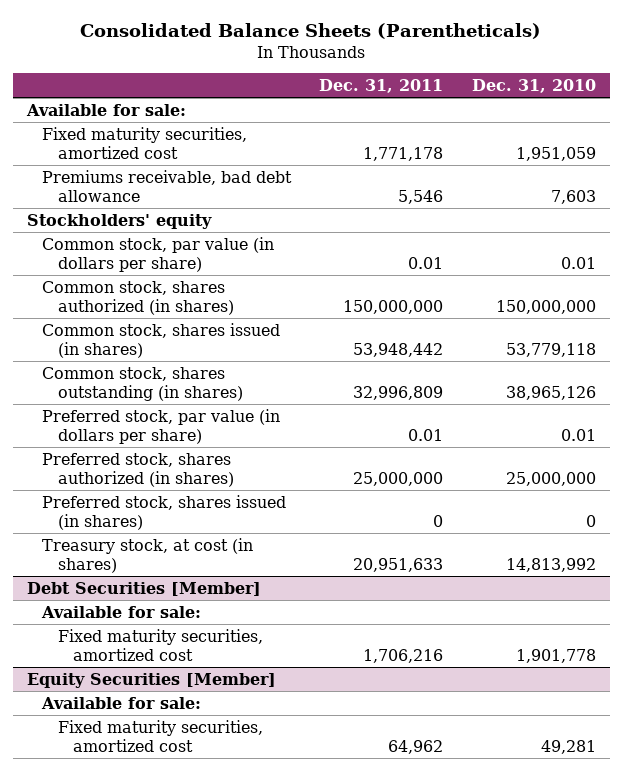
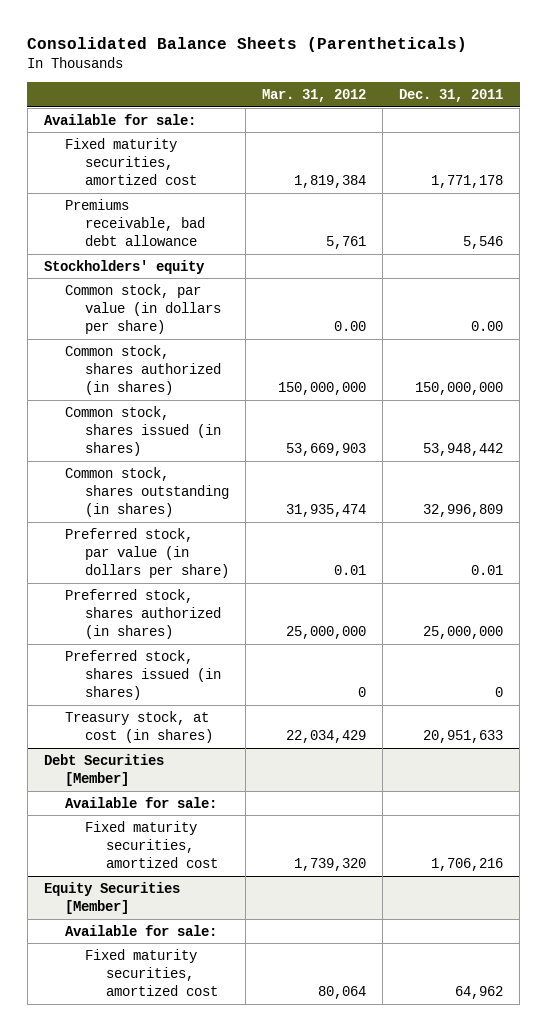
- | Dec. 31, 2011 | Dec. 31, 2010
+ | Mar. 31, 2012 | Dec. 31, 2011
- Common stock, par value (in dollars per share) | 0.01 | 0.01
+ Common stock, par value (in dollars per share) | 0.00 | 0.00

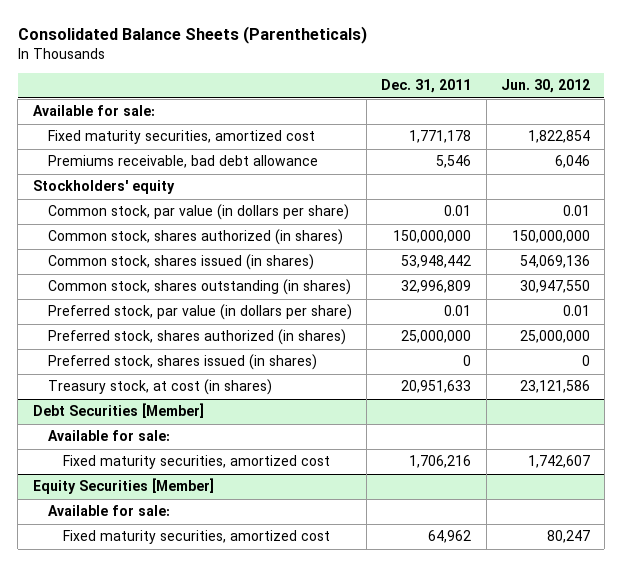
- | Mar. 31, 2012 | Dec. 31, 2011
+ | Dec. 31, 2011 | Jun. 30, 2012
- Common stock, par value (in dollars per share) | 0.00 | 0.00
+ Common stock, par value (in dollars per share) | 0.01 | 0.01

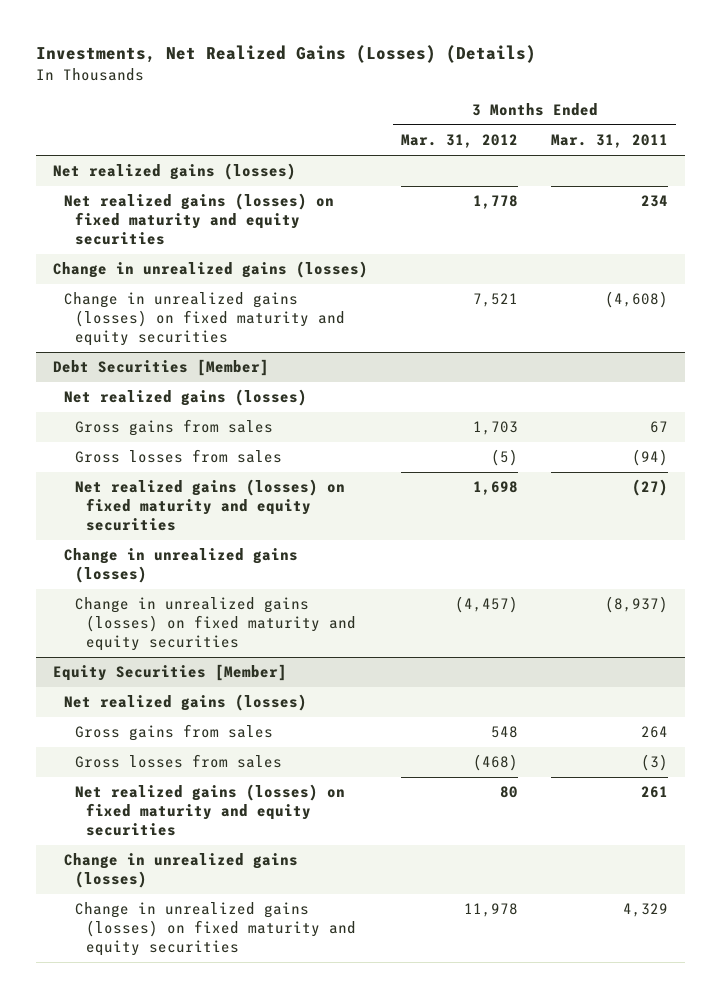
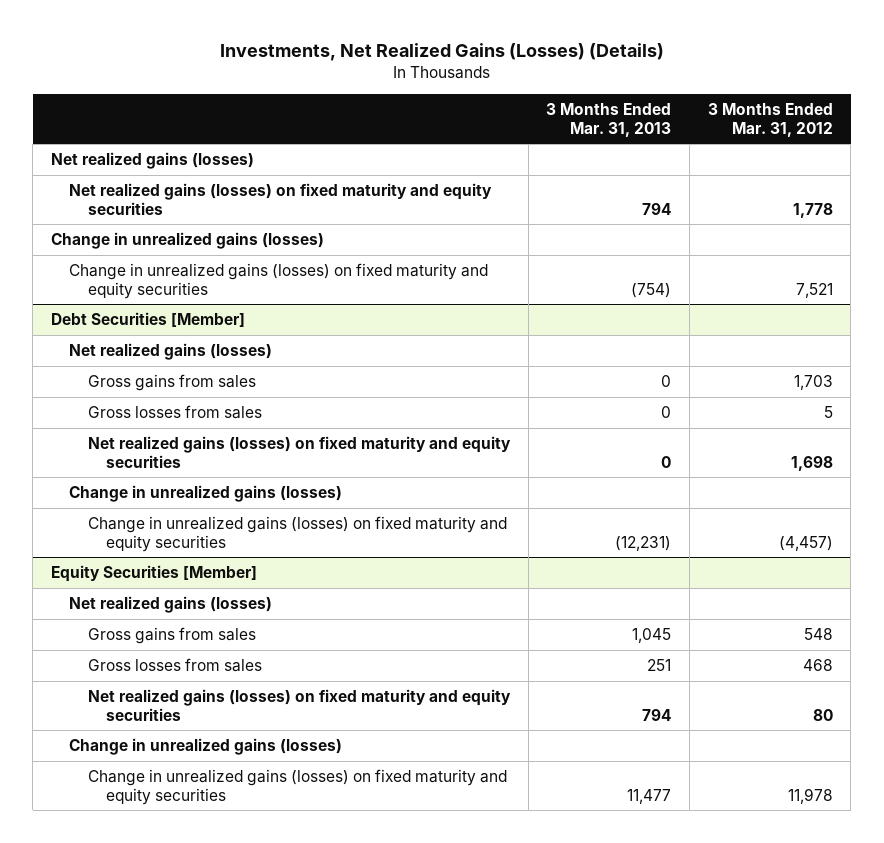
- | 3 Months Ended Mar. 31, 2012 | 3 Months Ended Mar. 31, 2011
+ | 3 Months Ended Mar. 31, 2013 | 3 Months Ended Mar. 31, 2012
@ Debt Securities [Member]
- Gross losses from sales | (5) | (94)
+ Gross losses from sales | 0 | 5
@ Equity Securities [Member]
- Gross losses from sales | (468) | (3)
+ Gross losses from sales | 251 | 468

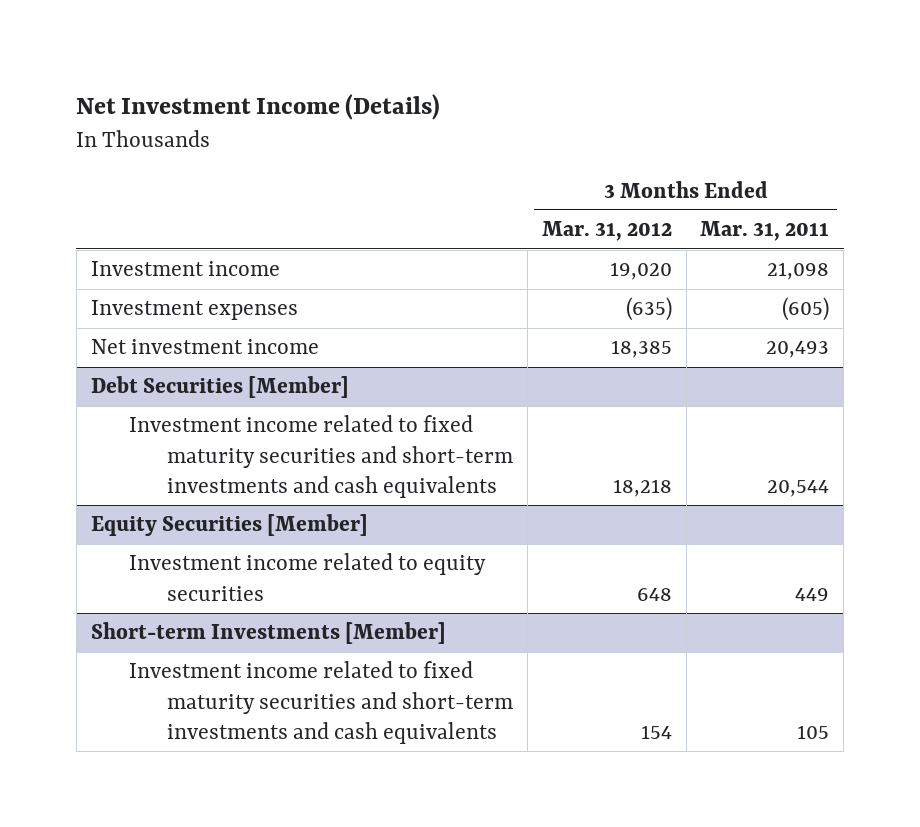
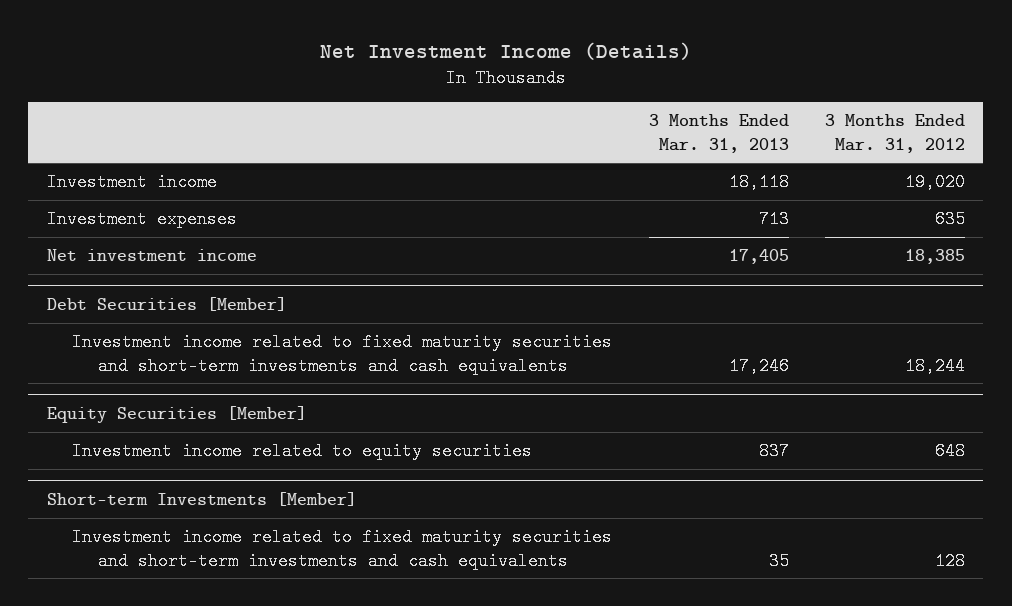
- | 3 Months Ended Mar. 31, 2012 | 3 Months Ended Mar. 31, 2011
+ | 3 Months Ended Mar. 31, 2013 | 3 Months Ended Mar. 31, 2012
- Investment expenses | (635) | (605)
+ Investment expenses | 713 | 635
@ Debt Securities [Member]
- Investment income related to fixed maturity securities and short-term investments and cash equivalents | 18,218 | 20,544
+ Investment income related to fixed maturity securities and short-term investments and cash equivalents | 17,246 | 18,244
@ Short-term Investments [Member]
- Investment income related to fixed maturity securities and short-term investments and cash equivalents | 154 | 105
+ Investment income related to fixed maturity securities and short-term investments and cash equivalents | 35 | 128

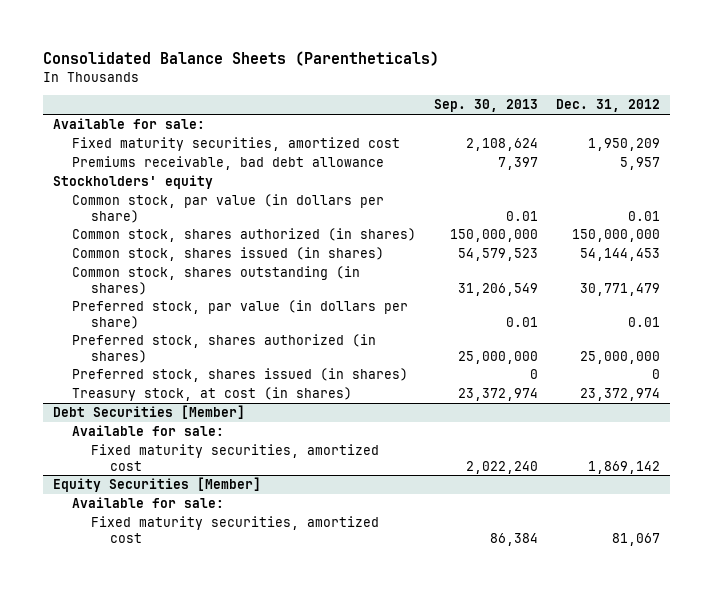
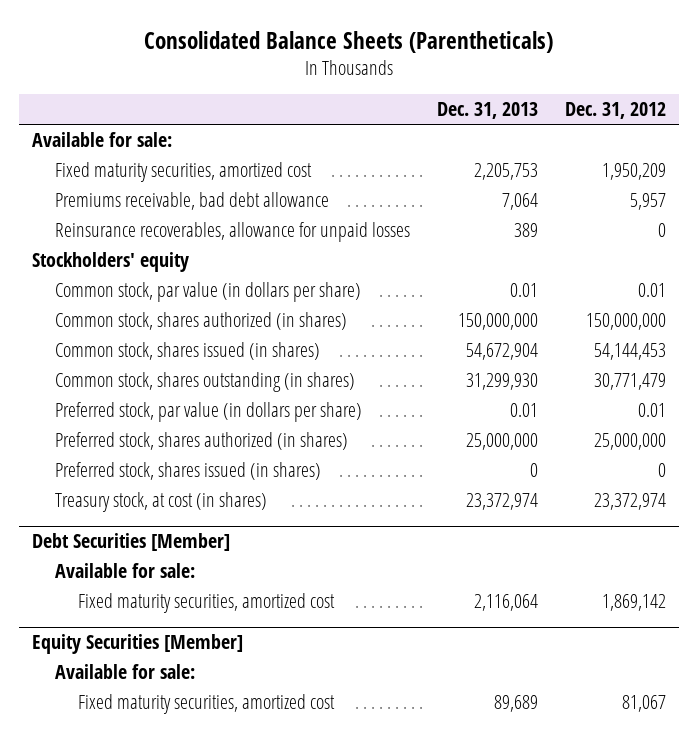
- | Sep. 30, 2013 | Dec. 31, 2012
+ | Dec. 31, 2013 | Dec. 31, 2012
+ Reinsurance recoverables, allowance for unpaid losses | 389 | 0

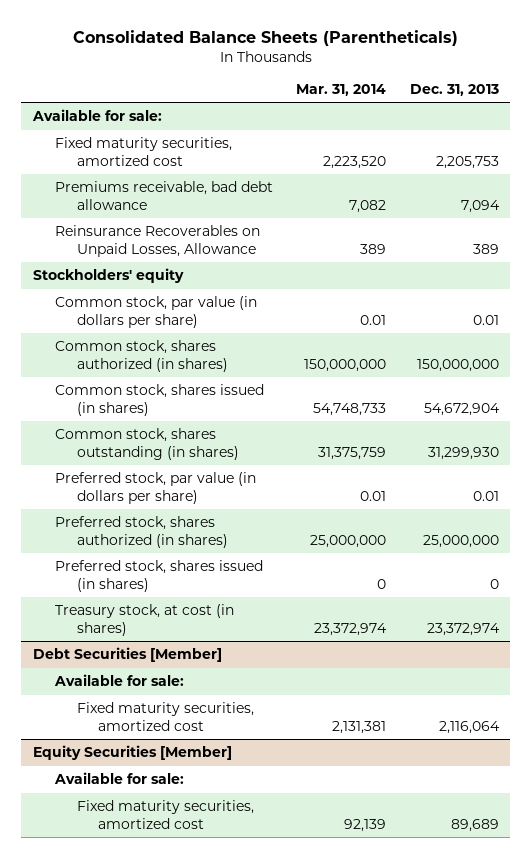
- | Dec. 31, 2013 | Dec. 31, 2012
+ | Mar. 31, 2014 | Dec. 31, 2013
- Premiums receivable, bad debt allowance | 7,064 | 5,957
- Reinsurance recoverables, allowance for unpaid losses | 389 | 0
+ Premiums receivable, bad debt allowance | 7,082 | 7,094
+ Reinsurance Recoverables on Unpaid Losses, Allowance | 389 | 389

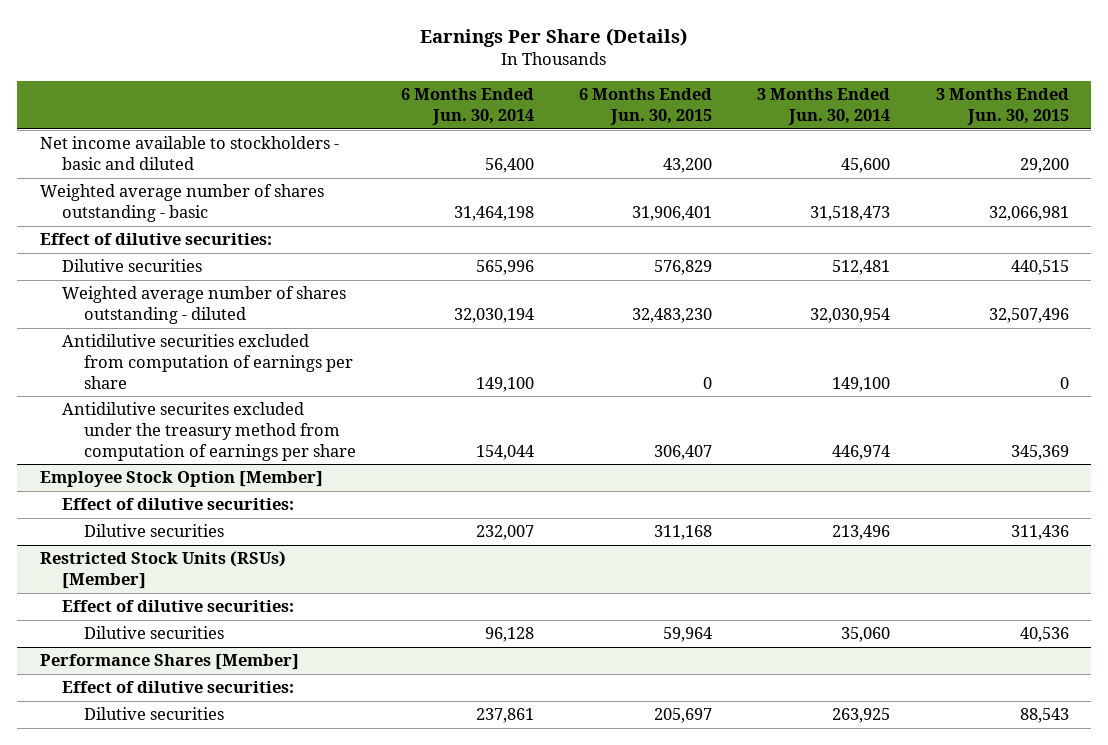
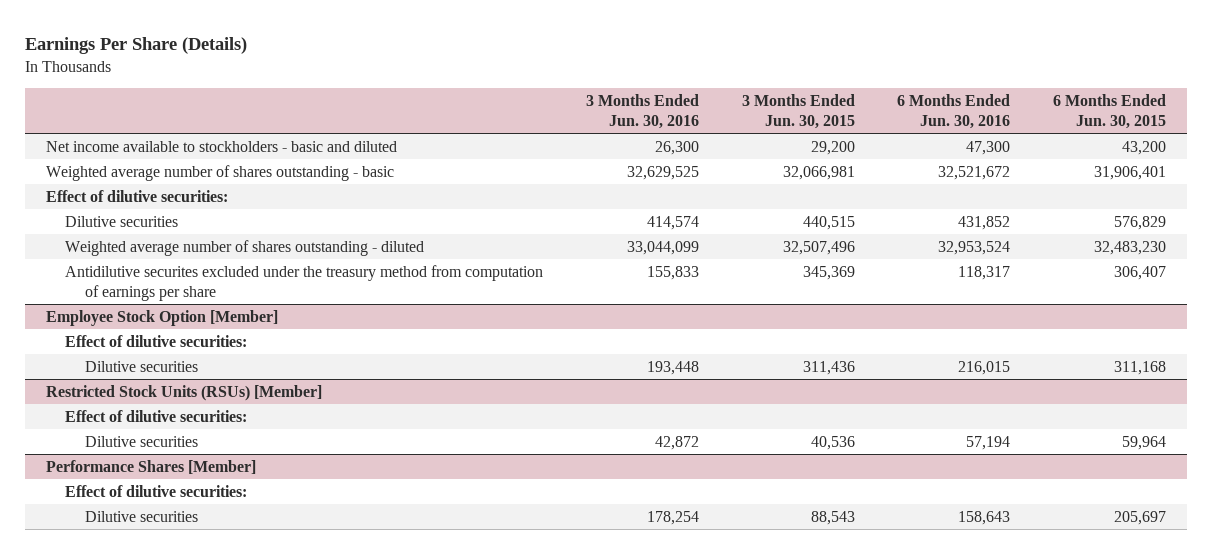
- | 6 Months Ended Jun. 30, 2014 | 6 Months Ended Jun. 30, 2015 | 3 Months Ended Jun. 30, 2014 | 3 Months Ended Jun. 30, 2015
+ | 3 Months Ended Jun. 30, 2016 | 3 Months Ended Jun. 30, 2015 | 6 Months Ended Jun. 30, 2016 | 6 Months Ended Jun. 30, 2015
- Antidilutive securities excluded from computation of earnings per share | 149,100 | 0 | 149,100 | 0

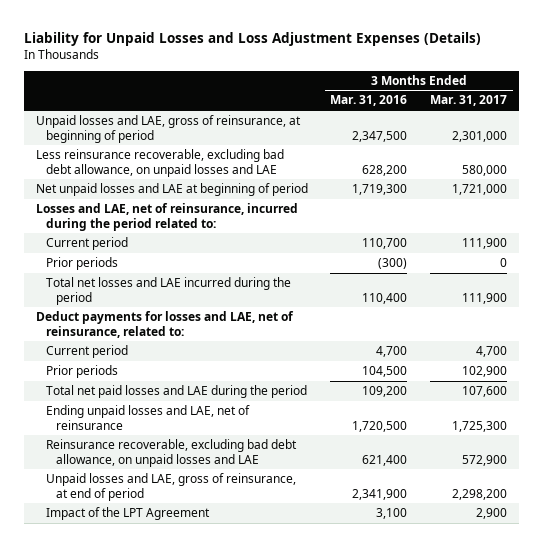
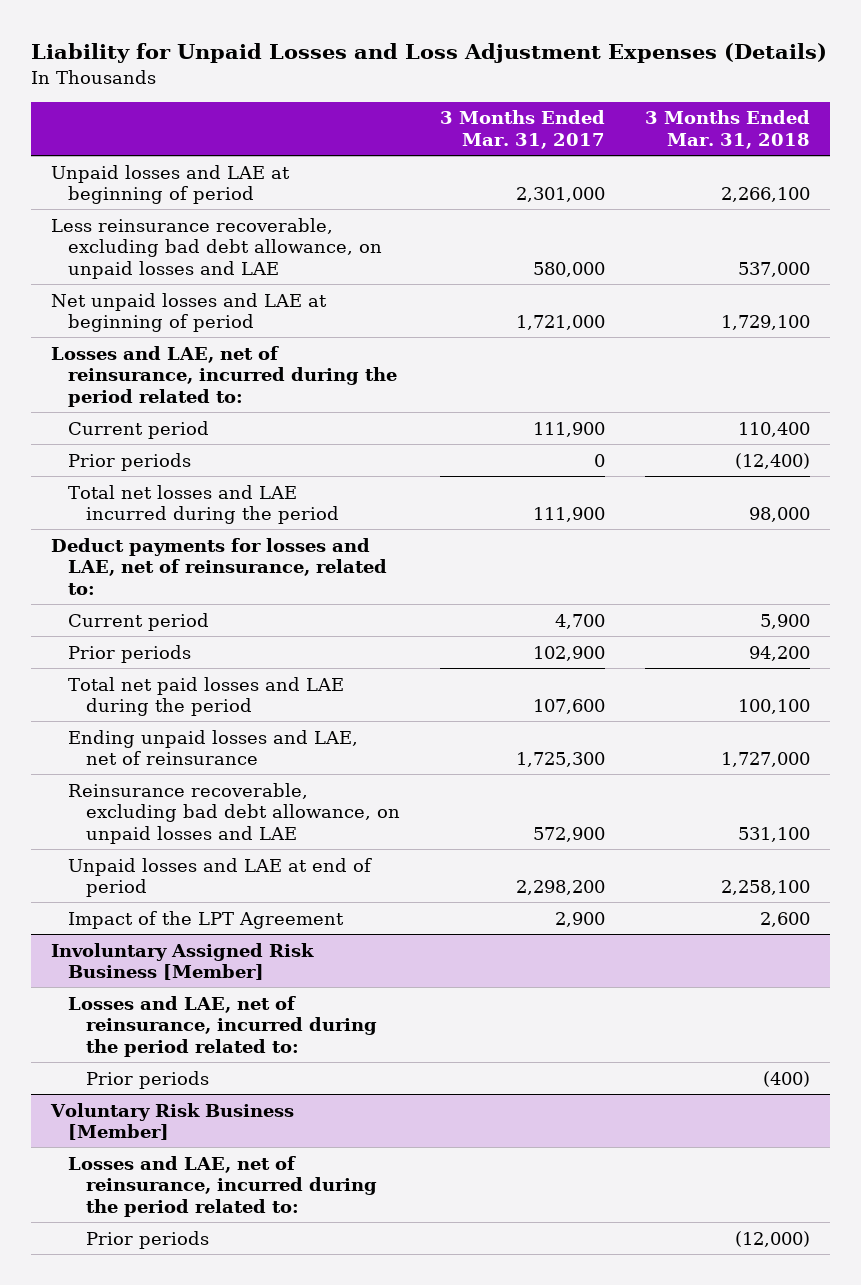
- | 3 Months Ended Mar. 31, 2016 | 3 Months Ended Mar. 31, 2017
+ | 3 Months Ended Mar. 31, 2017 | 3 Months Ended Mar. 31, 2018
- Unpaid losses and LAE, gross of reinsurance, at beginning of period | 2,347,500 | 2,301,000
+ Unpaid losses and LAE at beginning of period | 2,301,000 | 2,266,100
- Unpaid losses and LAE, gross of reinsurance, at end of period | 2,341,900 | 2,298,200
+ Unpaid losses and LAE at end of period | 2,298,200 | 2,258,100
+ Involuntary Assigned Risk Business [Member]
+ Losses and LAE, net of reinsurance, incurred during the period related to:
+ Prior periods | | (400)
+ Voluntary Risk Business [Member]
+ Losses and LAE, net of reinsurance, incurred during the period related to:
+ Prior periods | | (12,000)

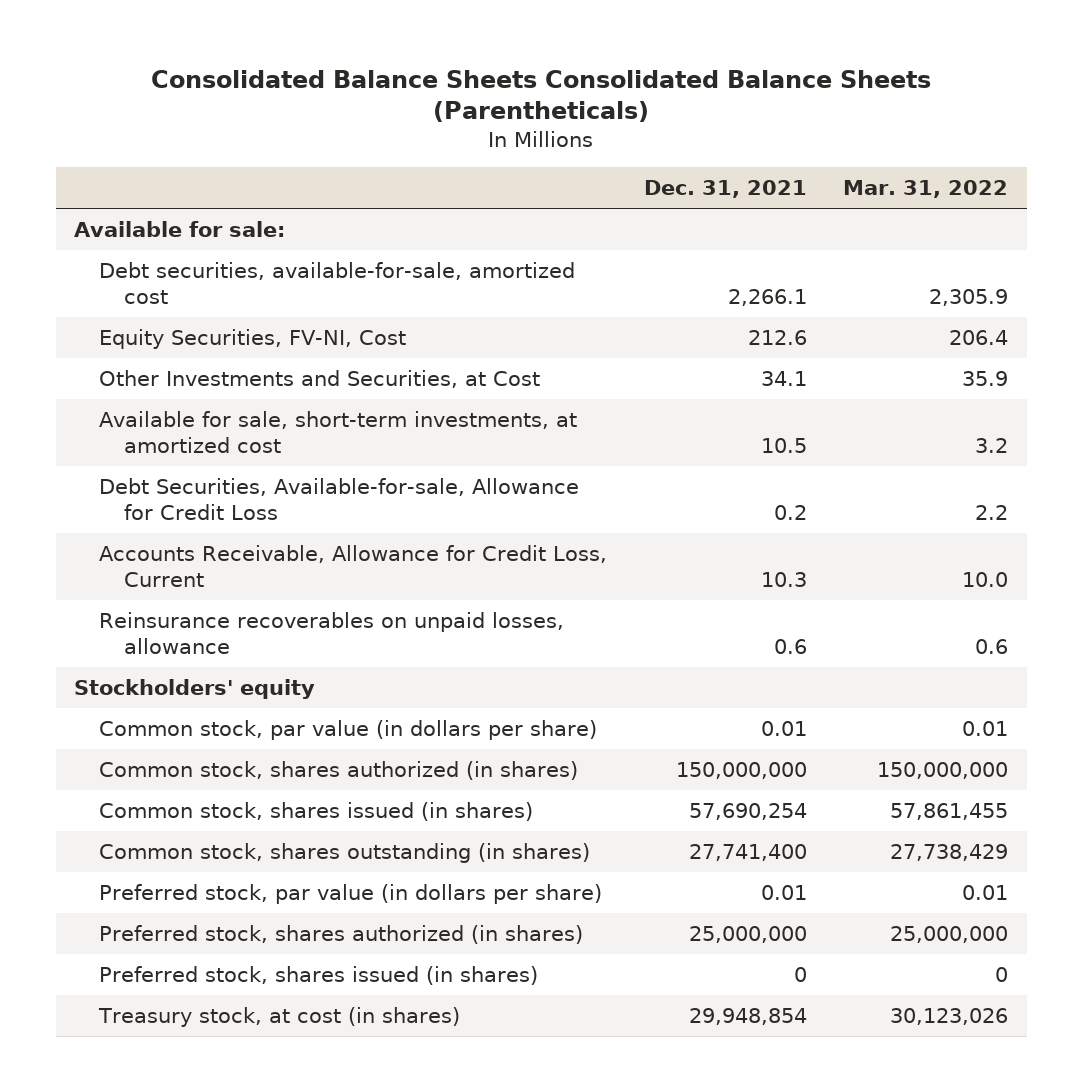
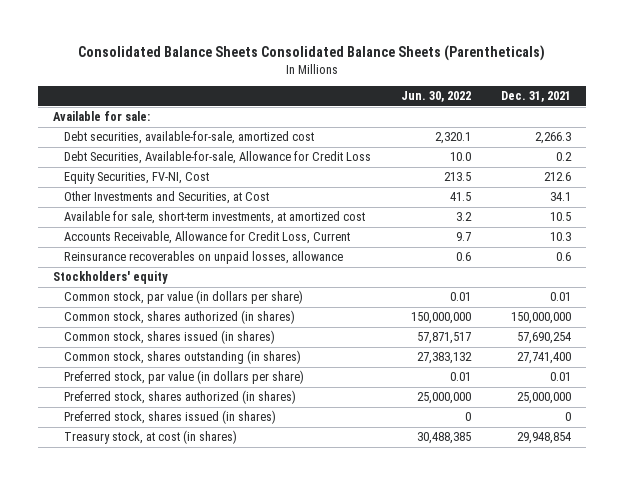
- | Dec. 31, 2021 | Mar. 31, 2022
+ | Jun. 30, 2022 | Dec. 31, 2021
- Debt securities, available-for-sale, amortized cost | 2,266.1 | 2,305.9
+ Debt securities, available-for-sale, amortized cost | 2,320.1 | 2,266.3
moved up: Debt Securities, Available-for-sale, Allowance for Credit Loss | 10.0 | 0.2

